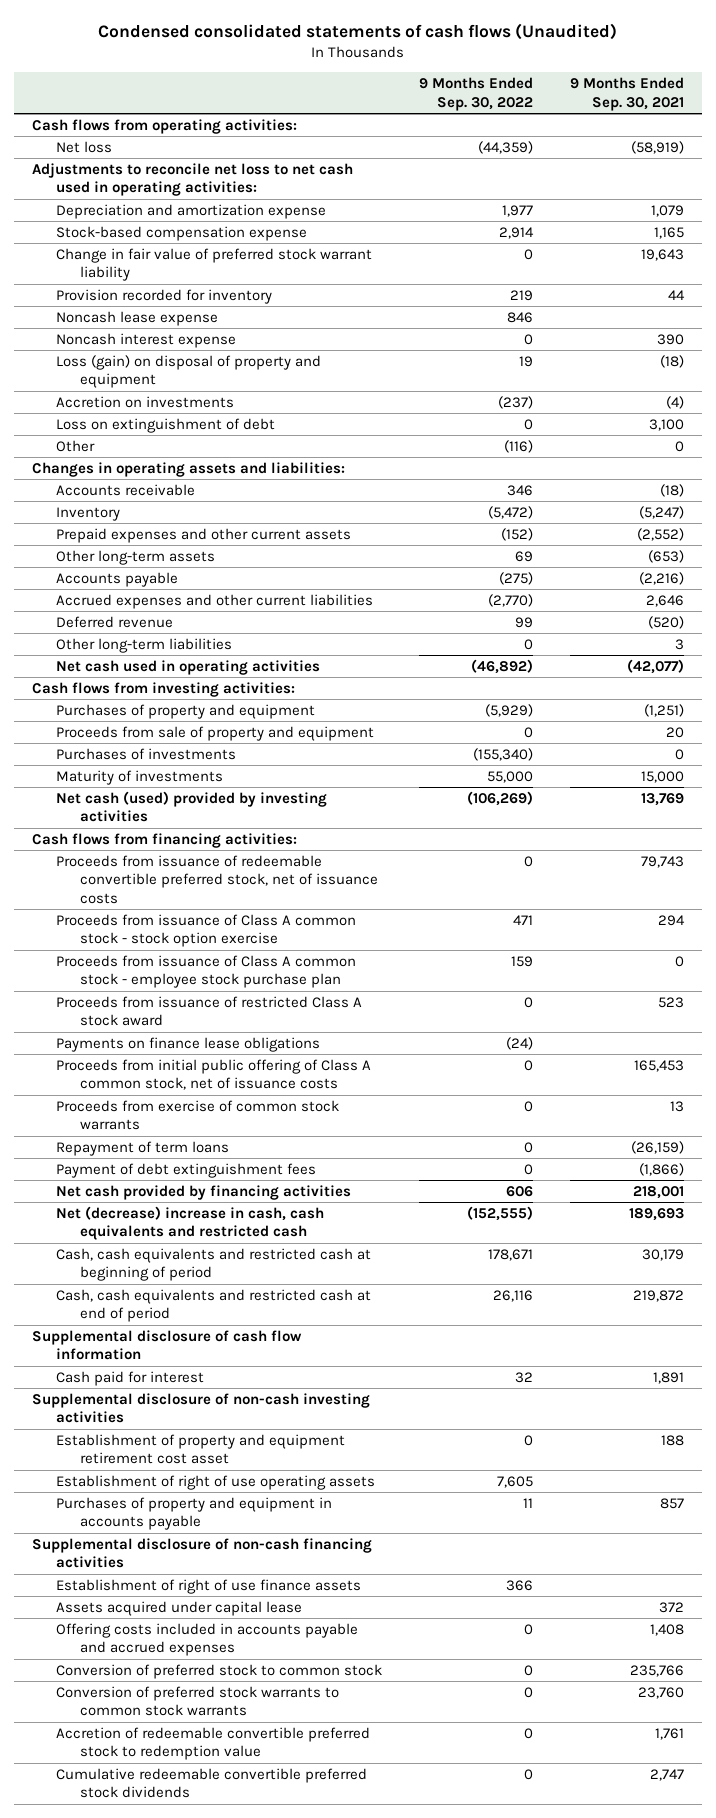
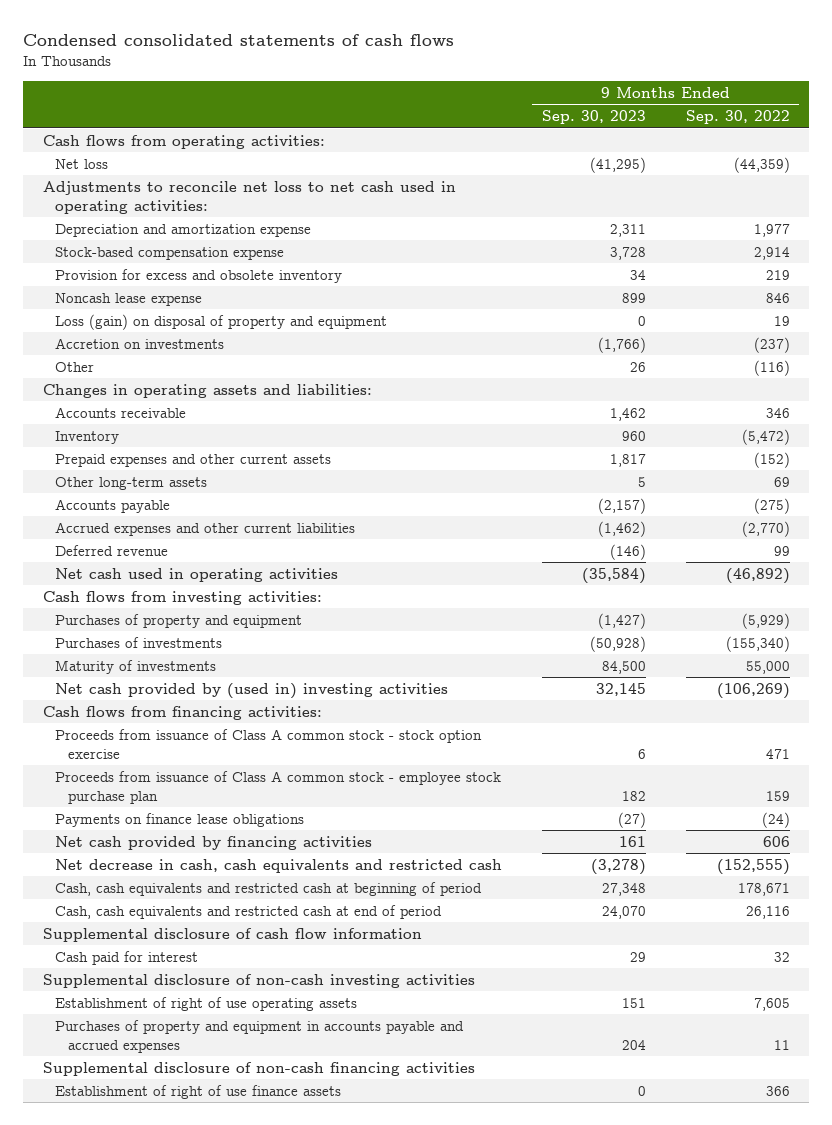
- Condensed consolidated statements of cash flows (Unaudited)
+ Condensed consolidated statements of cash flows
- | 9 Months Ended Sep. 30, 2022 | 9 Months Ended Sep. 30, 2021
+ | 9 Months Ended Sep. 30, 2023 | 9 Months Ended Sep. 30, 2022
- Change in fair value of preferred stock warrant liability | 0 | 19,643
- Provision recorded for inventory | 219 | 44
+ Provision for excess and obsolete inventory | 34 | 219
- Noncash interest expense | 0 | 390
- Loss on extinguishment of debt | 0 | 3,100
- Other long-term liabilities | 0 | 3
- Proceeds from sale of property and equipment | 0 | 20
- Net cash (used) provided by investing activities | (106,269) | 13,769
+ Net cash provided by (used in) investing activities | 32,145 | (106,269)
- Proceeds from issuance of redeemable convertible preferred stock, net of issuance costs | 0 | 79,743
- Proceeds from issuance of restricted Class A stock award | 0 | 523
- Proceeds from initial public offering of Class A common stock, net of issuance costs | 0 | 165,453
- Proceeds from exercise of common stock warrants | 0 | 13
- Repayment of term loans | 0 | (26,159)
- Payment of debt extinguishment fees | 0 | (1,866)
- Net (decrease) increase in cash, cash equivalents and restricted cash | (152,555) | 189,693
+ Net decrease in cash, cash equivalents and restricted cash | (3,278) | (152,555)
- Establishment of property and equipment retirement cost asset | 0 | 188
- Purchases of property and equipment in accounts payable | 11 | 857
+ Purchases of property and equipment in accounts payable and accrued expenses | 204 | 11
- Assets acquired under capital lease | | 372
- Offering costs included in accounts payable and accrued expenses | 0 | 1,408
- Conversion of preferred stock to common stock | 0 | 235,766
- Conversion of preferred stock warrants to common stock warrants | 0 | 23,760
- Accretion of redeemable convertible preferred stock to redemption value | 0 | 1,761
- Cumulative redeemable convertible preferred stock dividends | 0 | 2,747

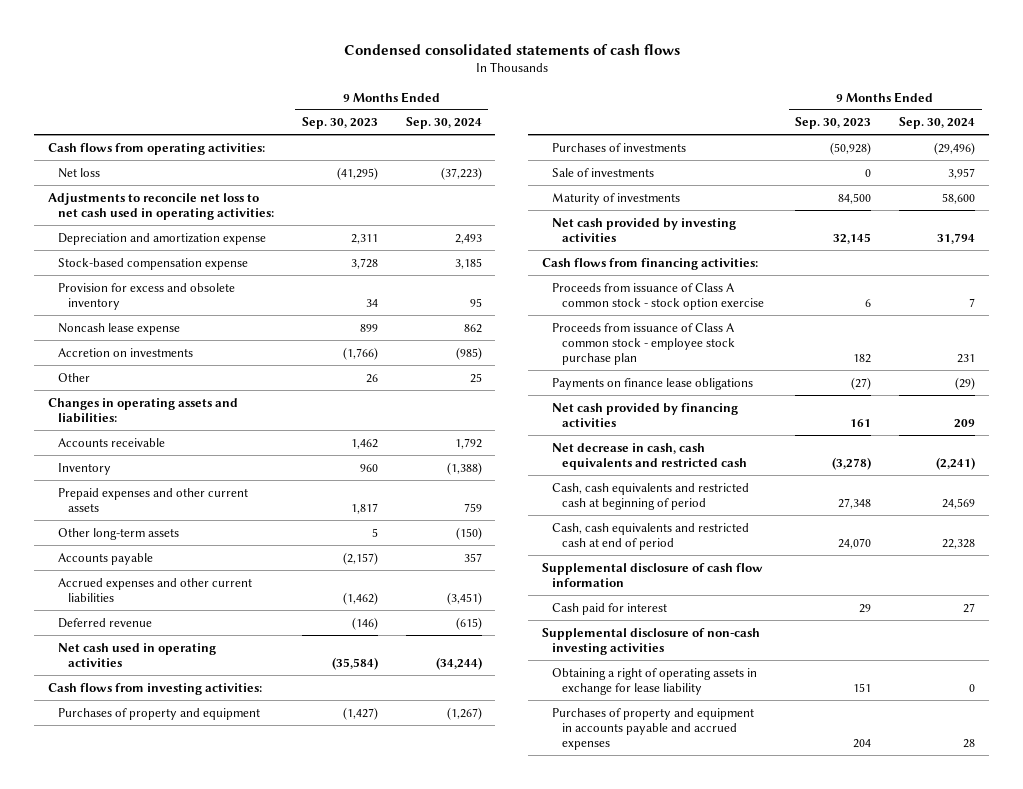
- | 9 Months Ended Sep. 30, 2023 | 9 Months Ended Sep. 30, 2022
+ | 9 Months Ended Sep. 30, 2023 | 9 Months Ended Sep. 30, 2024
- Loss (gain) on disposal of property and equipment | 0 | 19
+ Sale of investments | 0 | 3,957
- Net cash provided by (used in) investing activities | 32,145 | (106,269)
+ Net cash provided by investing activities | 32,145 | 31,794
- Establishment of right of use operating assets | 151 | 7,605
+ Obtaining a right of operating assets in exchange for lease liability | 151 | 0
- Supplemental disclosure of non-cash financing activities
- Establishment of right of use finance assets | 0 | 366

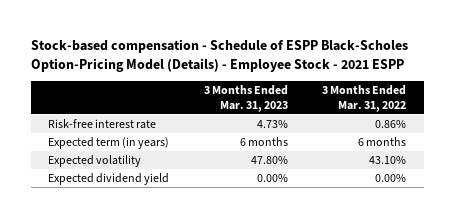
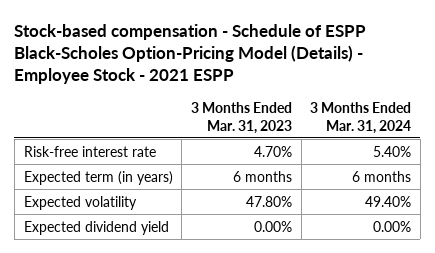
- | 3 Months Ended Mar. 31, 2023 | 3 Months Ended Mar. 31, 2022
+ | 3 Months Ended Mar. 31, 2023 | 3 Months Ended Mar. 31, 2024
- Risk-free interest rate | 4.73% | 0.86%
+ Risk-free interest rate | 4.70% | 5.40%

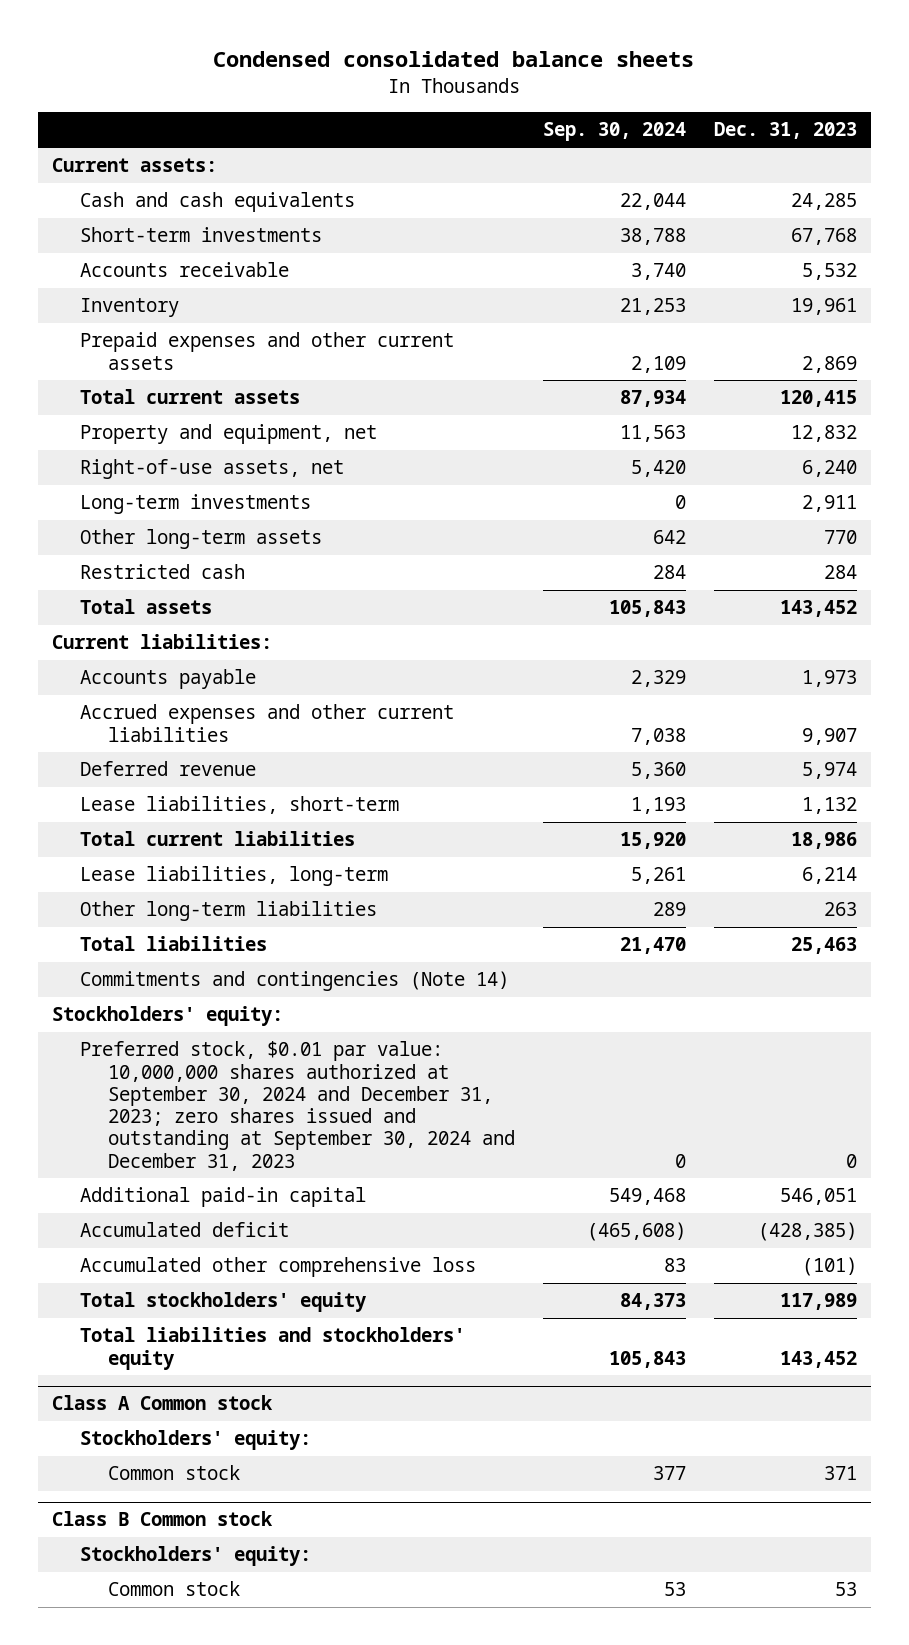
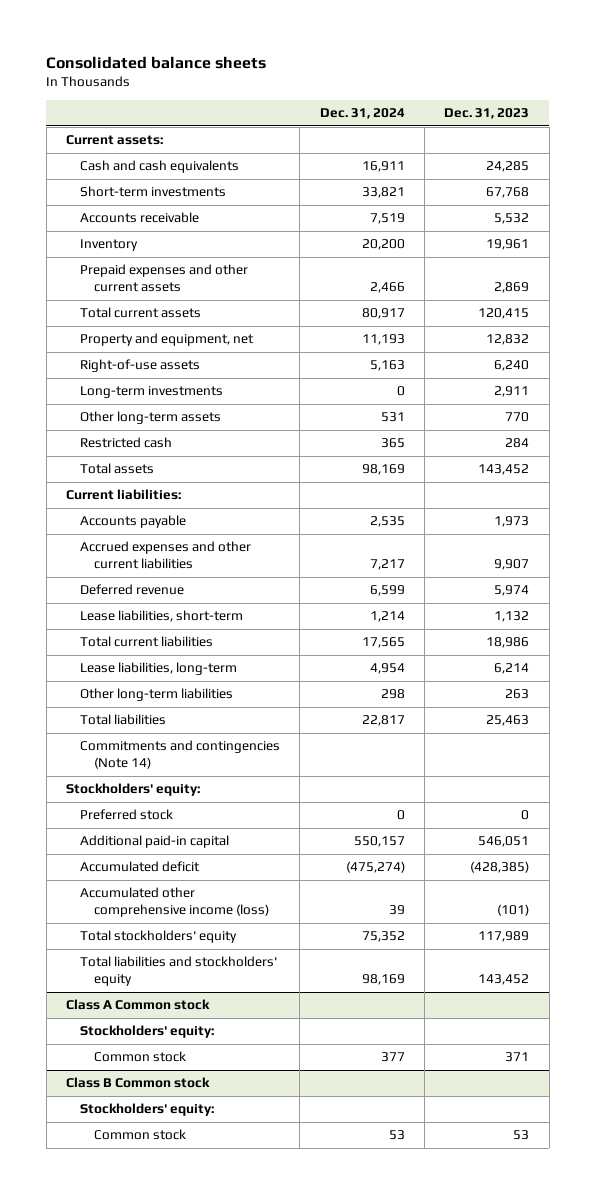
- Condensed consolidated balance sheets
+ Consolidated balance sheets
- | Sep. 30, 2024 | Dec. 31, 2023
+ | Dec. 31, 2024 | Dec. 31, 2023
- Right-of-use assets, net | 5,420 | 6,240
+ Right-of-use assets | 5,163 | 6,240
- Preferred stock, $0.01 par value: 10,000,000 shares authorized at September 30, 2024 and December 31, 2023; zero shares issued and outstanding at September 30, 2024 and December 31, 2023 | 0 | 0
+ Preferred stock | 0 | 0
- Accumulated other comprehensive loss | 83 | (101)
+ Accumulated other comprehensive income (loss) | 39 | (101)

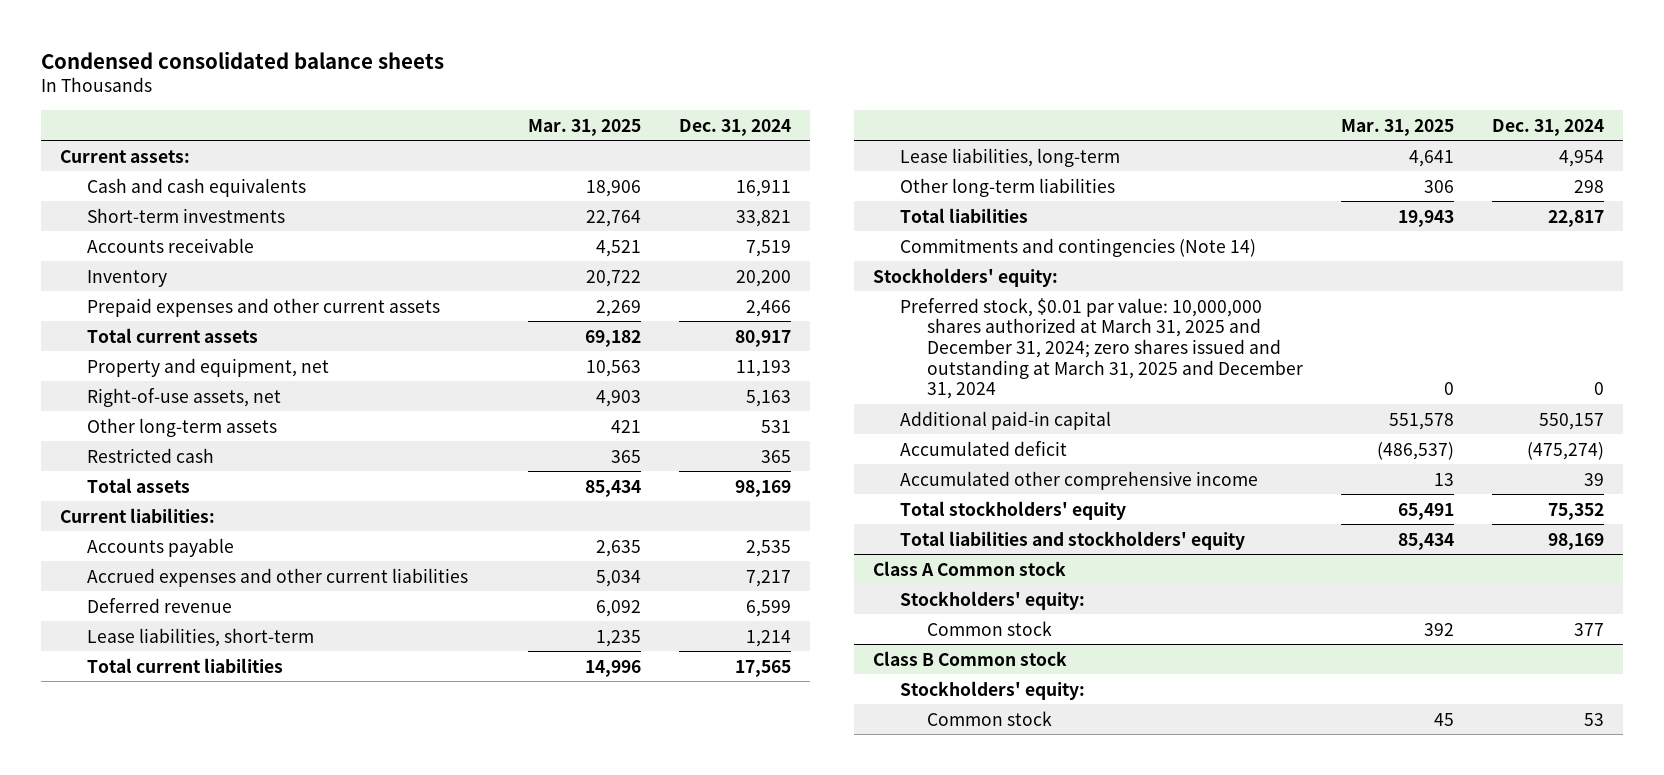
- Consolidated balance sheets
+ Condensed consolidated balance sheets
- | Dec. 31, 2024 | Dec. 31, 2023
+ | Mar. 31, 2025 | Dec. 31, 2024
- Right-of-use assets | 5,163 | 6,240
- Long-term investments | 0 | 2,911
+ Right-of-use assets, net | 4,903 | 5,163
- Preferred stock | 0 | 0
+ Preferred stock, $0.01 par value: 10,000,000 shares authorized at March 31, 2025 and December 31, 2024; zero shares issued and outstanding at March 31, 2025 and December 31, 2024 | 0 | 0
- Accumulated other comprehensive income (loss) | 39 | (101)
+ Accumulated other comprehensive income | 13 | 39

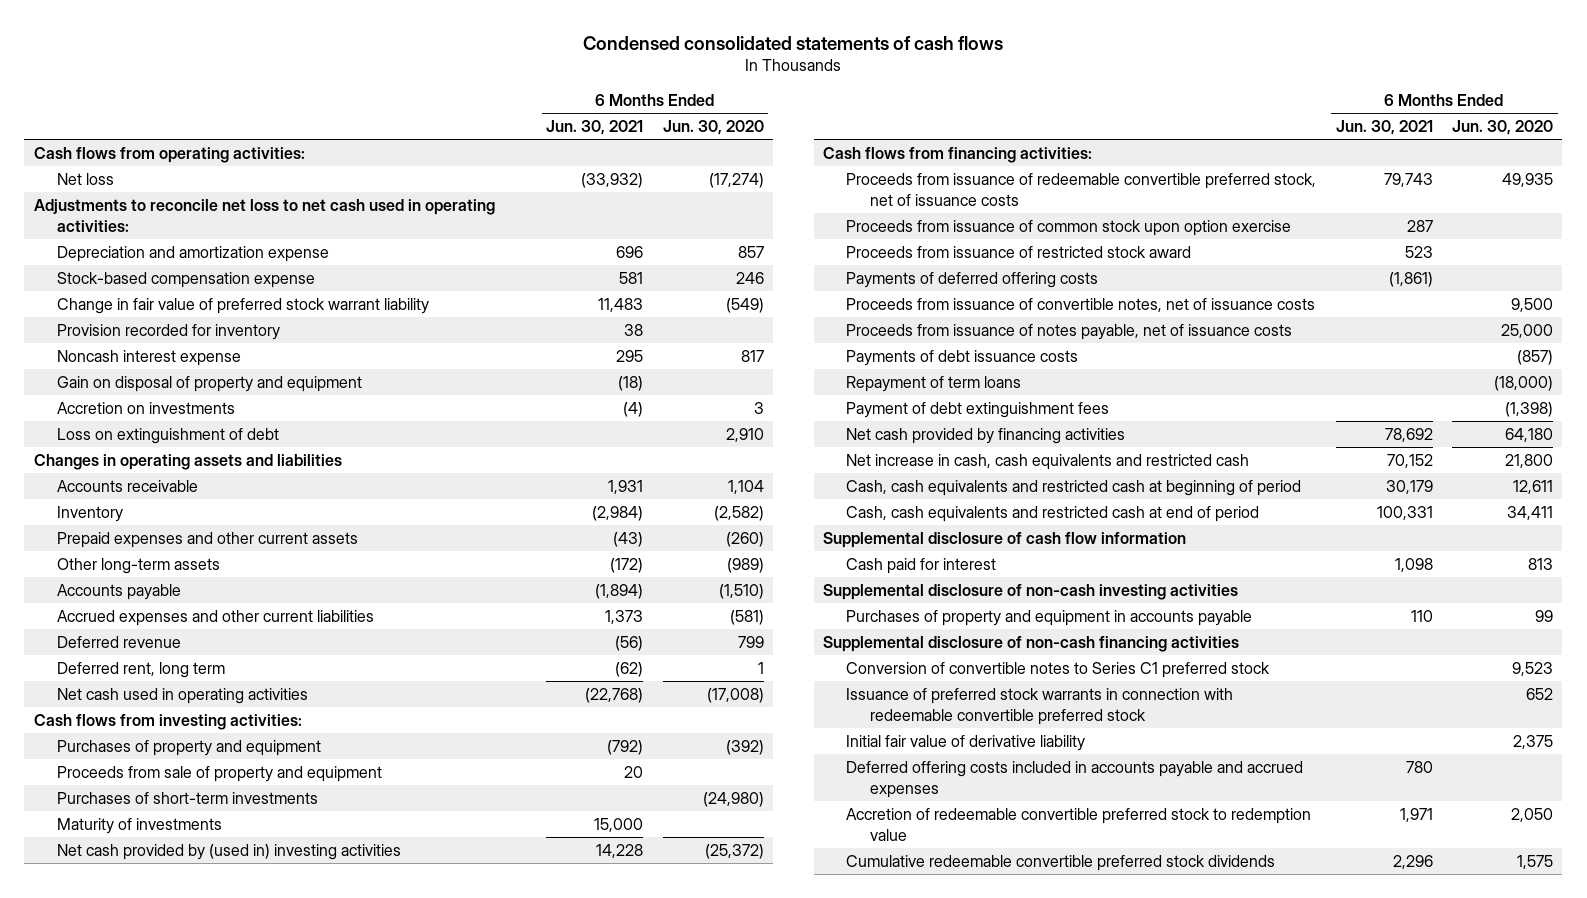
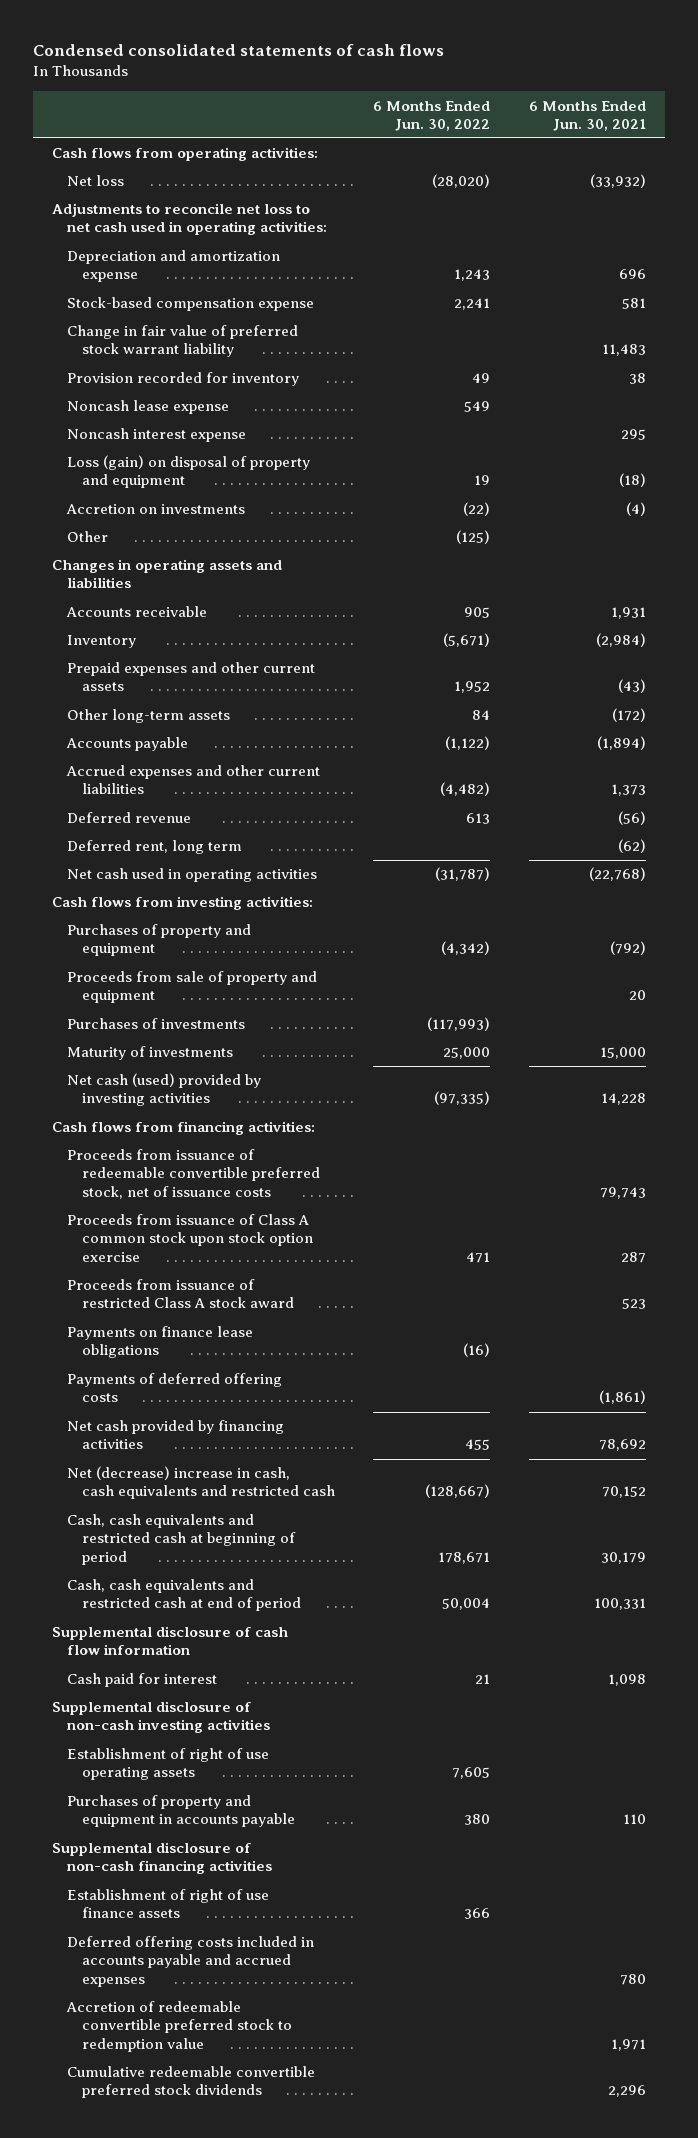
- | 6 Months Ended Jun. 30, 2021 | 6 Months Ended Jun. 30, 2020
+ | 6 Months Ended Jun. 30, 2022 | 6 Months Ended Jun. 30, 2021
+ Noncash lease expense | 549 |
- Gain on disposal of property and equipment | (18) |
+ Loss (gain) on disposal of property and equipment | 19 | (18)
- Loss on extinguishment of debt | | 2,910
+ Other | (125) |
- Purchases of short-term investments | | (24,980)
+ Purchases of investments | (117,993) |
- Net cash provided by (used in) investing activities | 14,228 | (25,372)
+ Net cash (used) provided by investing activities | (97,335) | 14,228
- Proceeds from issuance of common stock upon option exercise | 287 |
- Proceeds from issuance of restricted stock award | 523 |
+ Proceeds from issuance of Class A common stock upon stock option exercise | 471 | 287
+ Proceeds from issuance of restricted Class A stock award | | 523
+ Payments on finance lease obligations | (16) |
- Proceeds from issuance of convertible notes, net of issuance costs | | 9,500
- Proceeds from issuance of notes payable, net of issuance costs | | 25,000
- Payments of debt issuance costs | | (857)
- Repayment of term loans | | (18,000)
- Payment of debt extinguishment fees | | (1,398)
- Net increase in cash, cash equivalents and restricted cash | 70,152 | 21,800
+ Net (decrease) increase in cash, cash equivalents and restricted cash | (128,667) | 70,152
+ Establishment of right of use operating assets | 7,605 |
- Conversion of convertible notes to Series C1 preferred stock | | 9,523
- Issuance of preferred stock warrants in connection with redeemable convertible preferred stock | | 652
- Initial fair value of derivative liability | | 2,375
+ Establishment of right of use finance assets | 366 |

